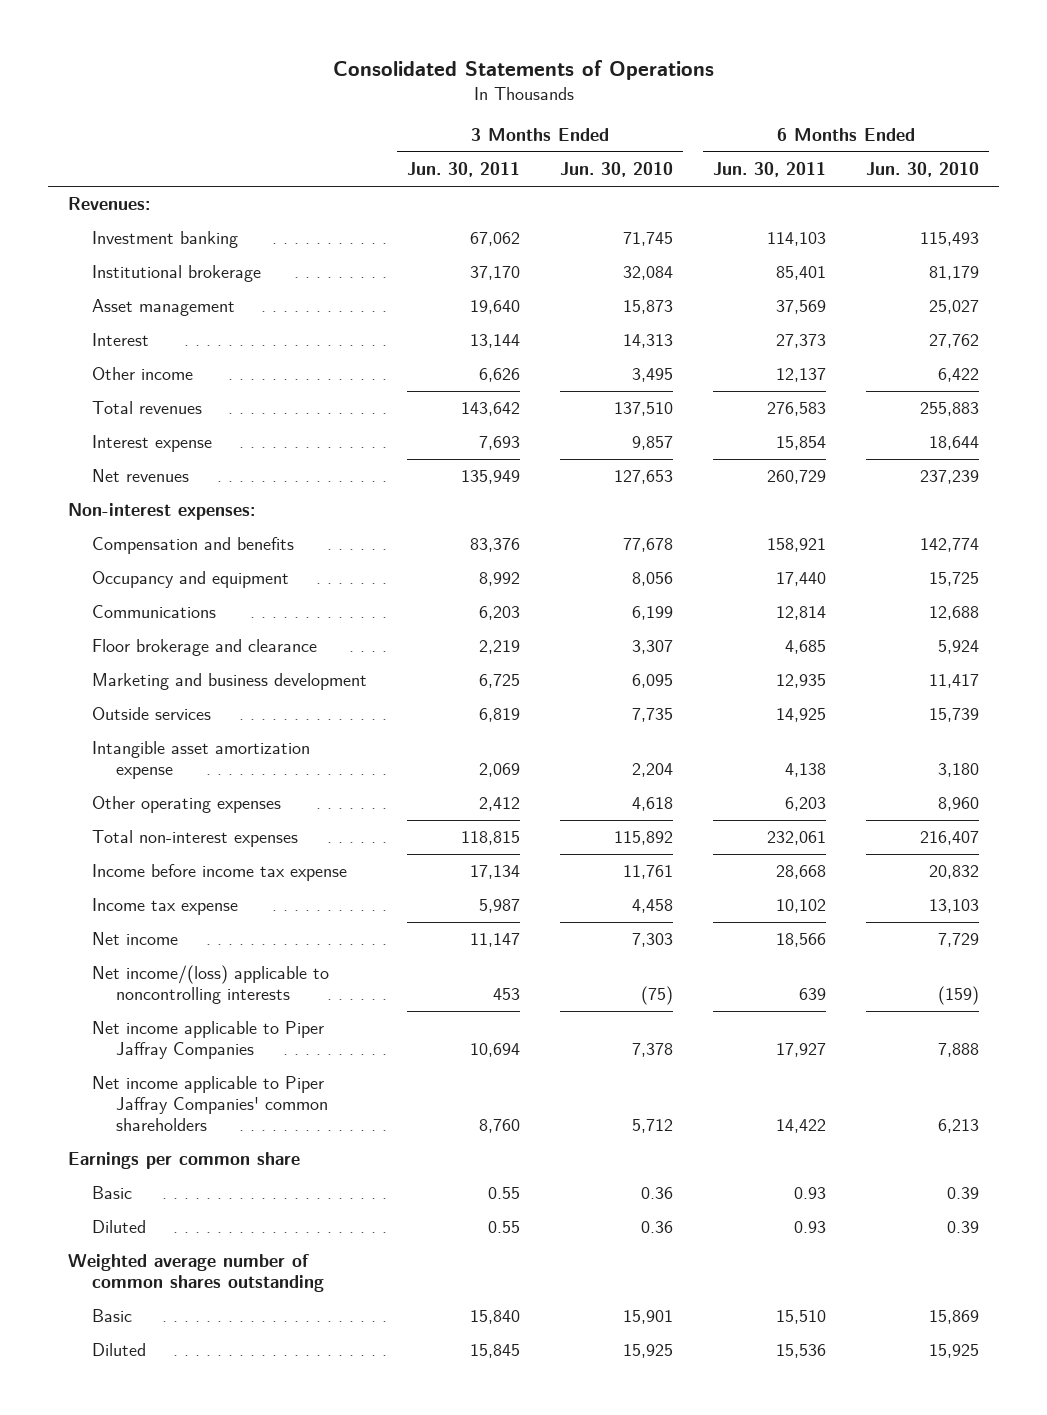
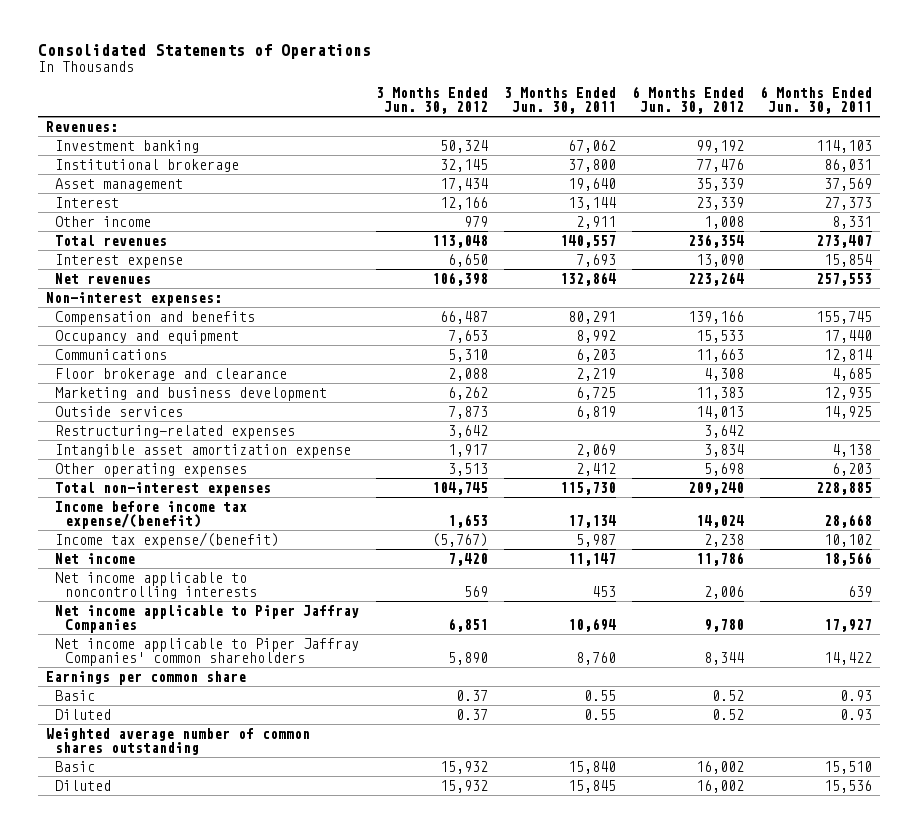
- | 3 Months Ended Jun. 30, 2011 | 3 Months Ended Jun. 30, 2010 | 6 Months Ended Jun. 30, 2011 | 6 Months Ended Jun. 30, 2010
+ | 3 Months Ended Jun. 30, 2012 | 3 Months Ended Jun. 30, 2011 | 6 Months Ended Jun. 30, 2012 | 6 Months Ended Jun. 30, 2011
- Institutional brokerage | 37,170 | 32,084 | 85,401 | 81,179
+ Institutional brokerage | 32,145 | 37,800 | 77,476 | 86,031
- Other income | 6,626 | 3,495 | 12,137 | 6,422
- Total revenues | 143,642 | 137,510 | 276,583 | 255,883
+ Other income | 979 | 2,911 | 1,008 | 8,331
+ Total revenues | 113,048 | 140,557 | 236,354 | 273,407
- Net revenues | 135,949 | 127,653 | 260,729 | 237,239
+ Net revenues | 106,398 | 132,864 | 223,264 | 257,553
- Compensation and benefits | 83,376 | 77,678 | 158,921 | 142,774
+ Compensation and benefits | 66,487 | 80,291 | 139,166 | 155,745
+ Restructuring-related expenses | 3,642 | | 3,642 |
- Total non-interest expenses | 118,815 | 115,892 | 232,061 | 216,407
- Income before income tax expense | 17,134 | 11,761 | 28,668 | 20,832
- Income tax expense | 5,987 | 4,458 | 10,102 | 13,103
+ Total non-interest expenses | 104,745 | 115,730 | 209,240 | 228,885
+ Income before income tax expense/(benefit) | 1,653 | 17,134 | 14,024 | 28,668
+ Income tax expense/(benefit) | (5,767) | 5,987 | 2,238 | 10,102
- Net income/(loss) applicable to noncontrolling interests | 453 | (75) | 639 | (159)
+ Net income applicable to noncontrolling interests | 569 | 453 | 2,006 | 639

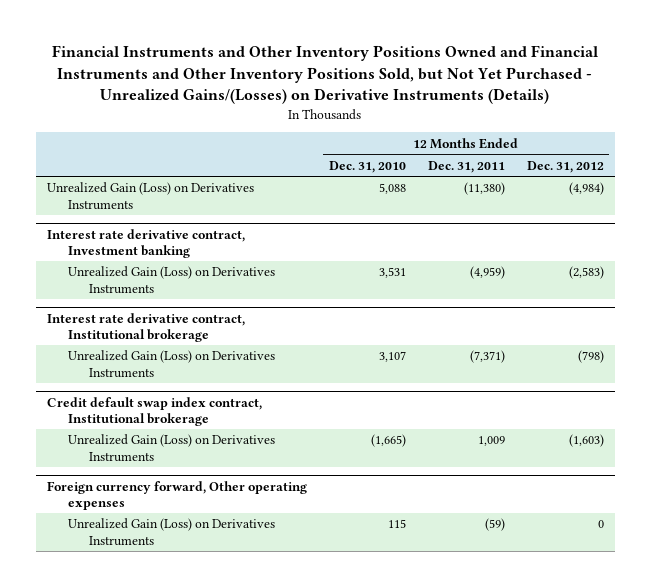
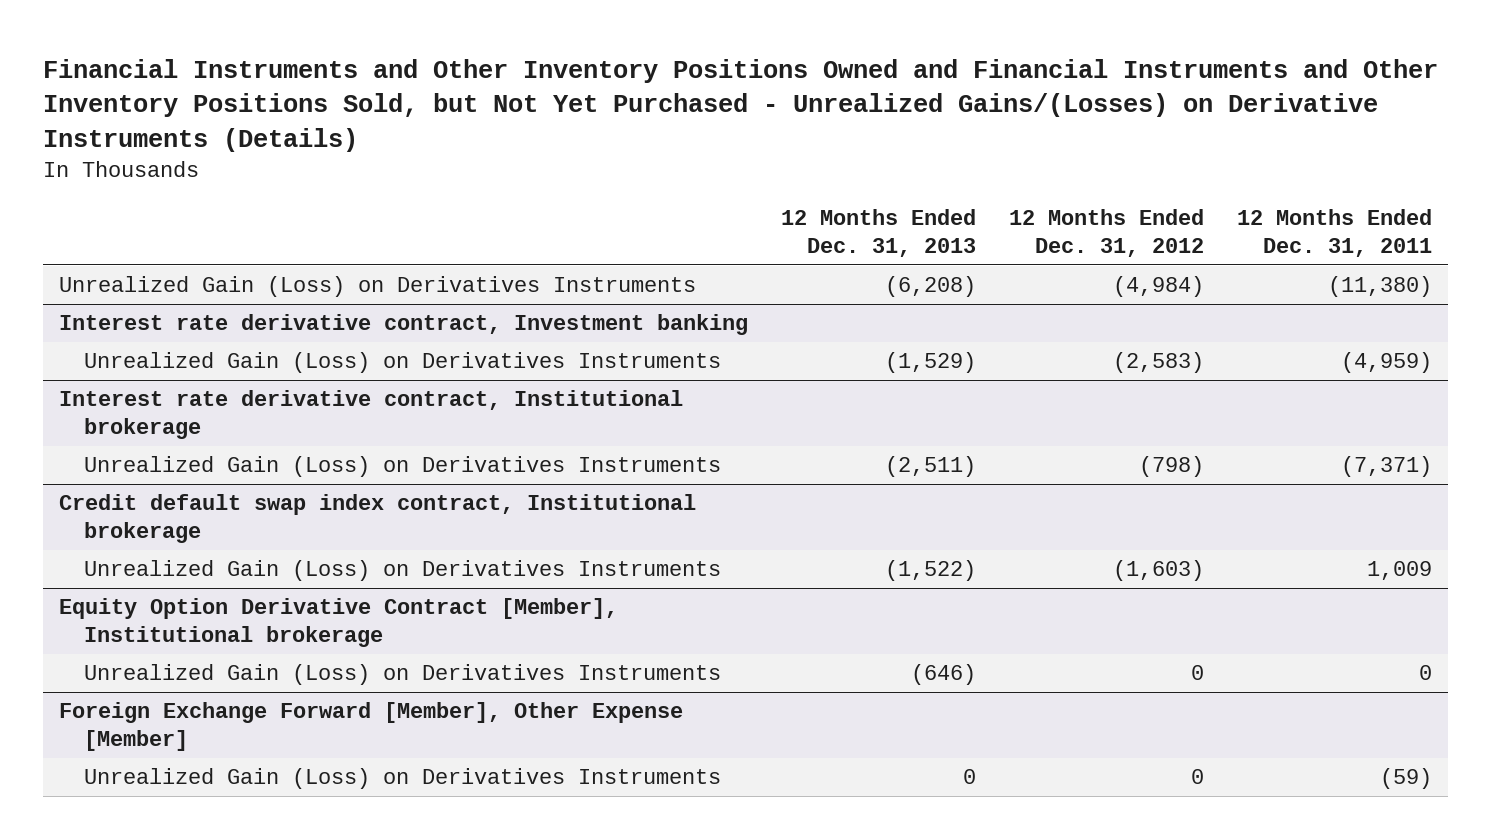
- | 12 Months Ended Dec. 31, 2010 | 12 Months Ended Dec. 31, 2011 | 12 Months Ended Dec. 31, 2012
+ | 12 Months Ended Dec. 31, 2013 | 12 Months Ended Dec. 31, 2012 | 12 Months Ended Dec. 31, 2011
- Foreign currency forward, Other operating expenses
+ Equity Option Derivative Contract [Member], Institutional brokerage
+ Unrealized Gain (Loss) on Derivatives Instruments | (646) | 0 | 0
+ Foreign Exchange Forward [Member], Other Expense [Member]

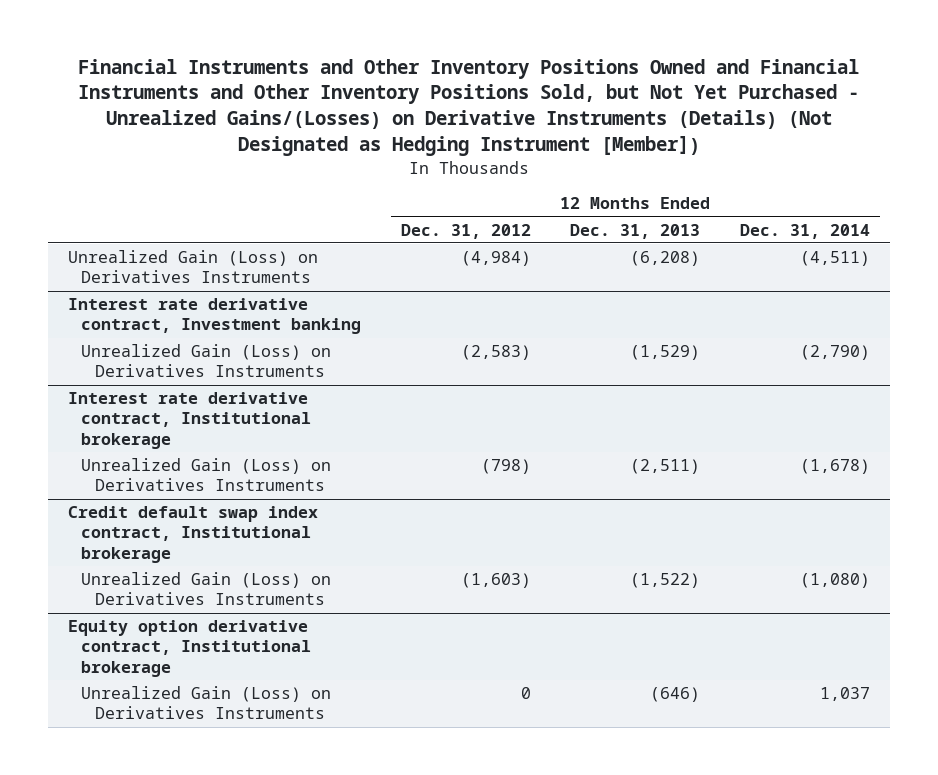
- Financial Instruments and Other Inventory Positions Owned and Financial Instruments and Other Inventory Positions Sold, but Not Yet Purchased - Unrealized Gains/(Losses) on Derivative Instruments (Details)
+ Financial Instruments and Other Inventory Positions Owned and Financial Instruments and Other Inventory Positions Sold, but Not Yet Purchased - Unrealized Gains/(Losses) on Derivative Instruments (Details) (Not Designated as Hedging Instrument [Member])
- | 12 Months Ended Dec. 31, 2013 | 12 Months Ended Dec. 31, 2012 | 12 Months Ended Dec. 31, 2011
+ | 12 Months Ended Dec. 31, 2012 | 12 Months Ended Dec. 31, 2013 | 12 Months Ended Dec. 31, 2014
- Equity Option Derivative Contract [Member], Institutional brokerage
+ Equity option derivative contract, Institutional brokerage
- Foreign Exchange Forward [Member], Other Expense [Member]
- Unrealized Gain (Loss) on Derivatives Instruments | 0 | 0 | (59)

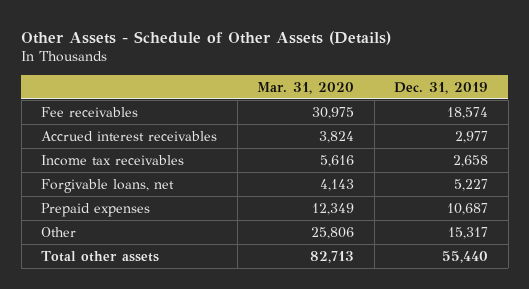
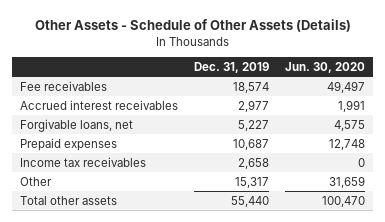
- | Mar. 31, 2020 | Dec. 31, 2019
+ | Dec. 31, 2019 | Jun. 30, 2020
moved down: Income tax receivables | 2,658 | 0

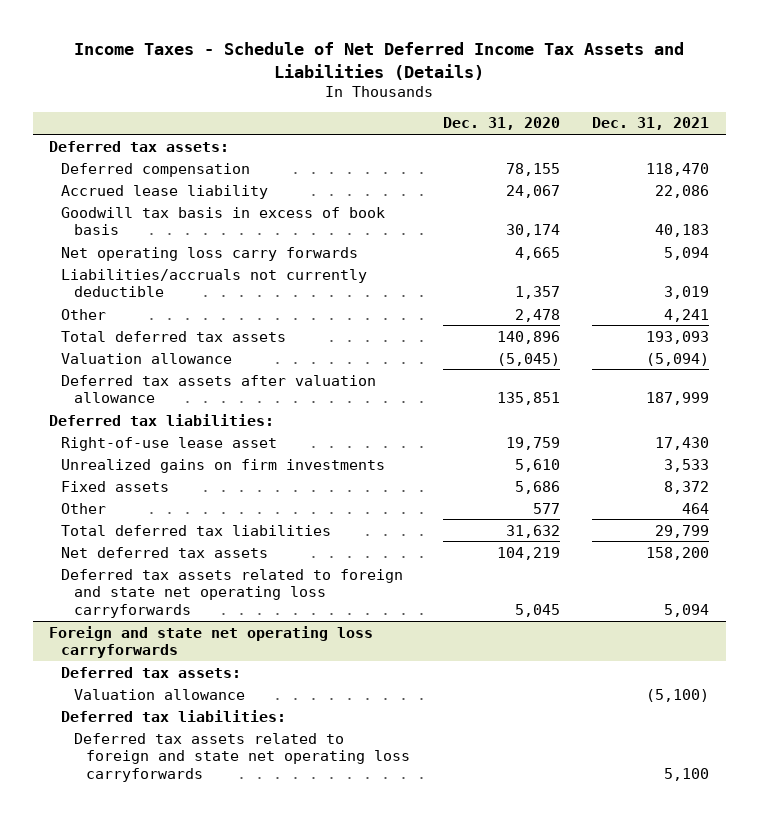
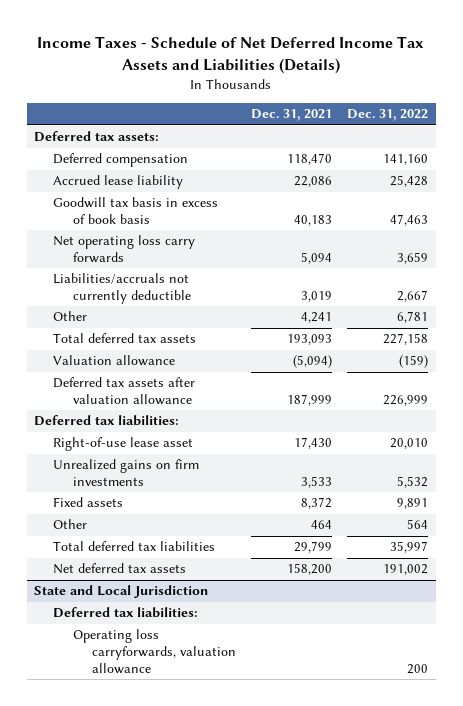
- | Dec. 31, 2020 | Dec. 31, 2021
+ | Dec. 31, 2021 | Dec. 31, 2022
- Deferred tax assets related to foreign and state net operating loss carryforwards | 5,045 | 5,094
- Foreign and state net operating loss carryforwards
- Deferred tax assets:
- Valuation allowance | | (5,100)
+ State and Local Jurisdiction
- Deferred tax assets related to foreign and state net operating loss carryforwards | | 5,100
+ Operating loss carryforwards, valuation allowance | | 200

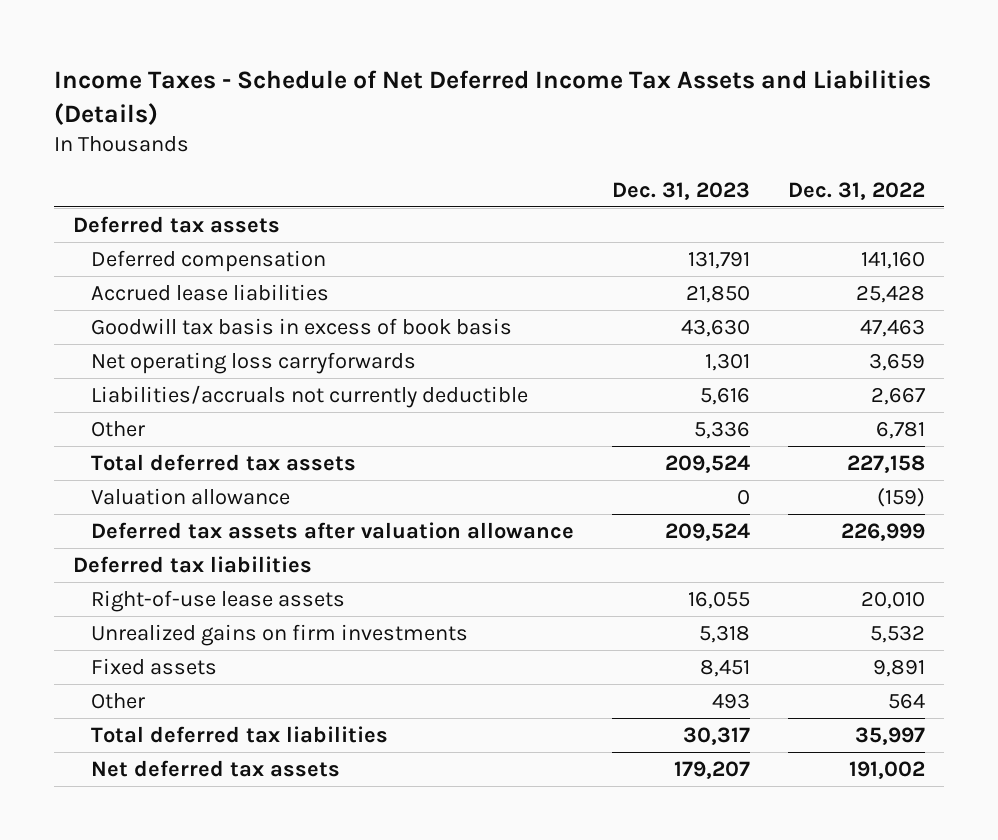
- | Dec. 31, 2021 | Dec. 31, 2022
+ | Dec. 31, 2023 | Dec. 31, 2022
- Deferred tax assets:
+ Deferred tax assets
- Accrued lease liability | 22,086 | 25,428
+ Accrued lease liabilities | 21,850 | 25,428
- Net operating loss carry forwards | 5,094 | 3,659
+ Net operating loss carryforwards | 1,301 | 3,659
- Deferred tax liabilities:
- Right-of-use lease asset | 17,430 | 20,010
+ Deferred tax liabilities
+ Right-of-use lease assets | 16,055 | 20,010
- State and Local Jurisdiction
- Deferred tax liabilities:
- Operating loss carryforwards, valuation allowance | | 200

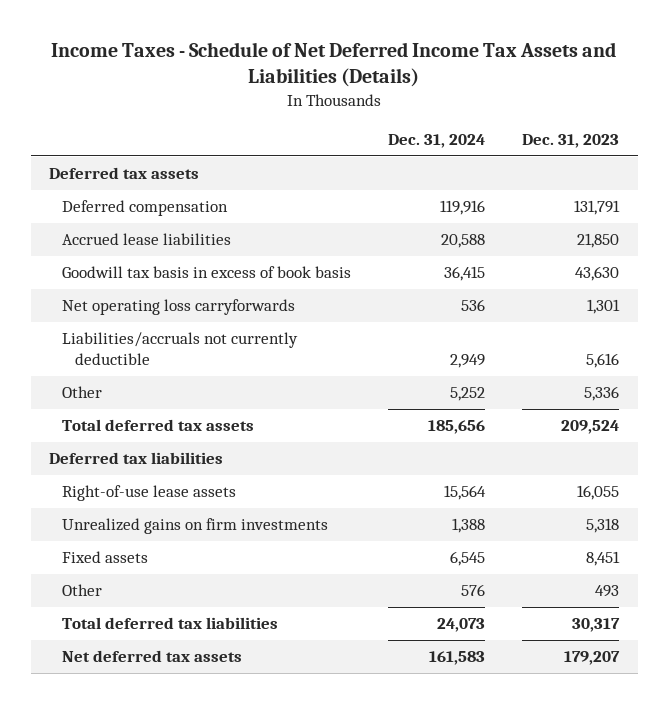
- | Dec. 31, 2023 | Dec. 31, 2022
+ | Dec. 31, 2024 | Dec. 31, 2023
- Valuation allowance | 0 | (159)
- Deferred tax assets after valuation allowance | 209,524 | 226,999

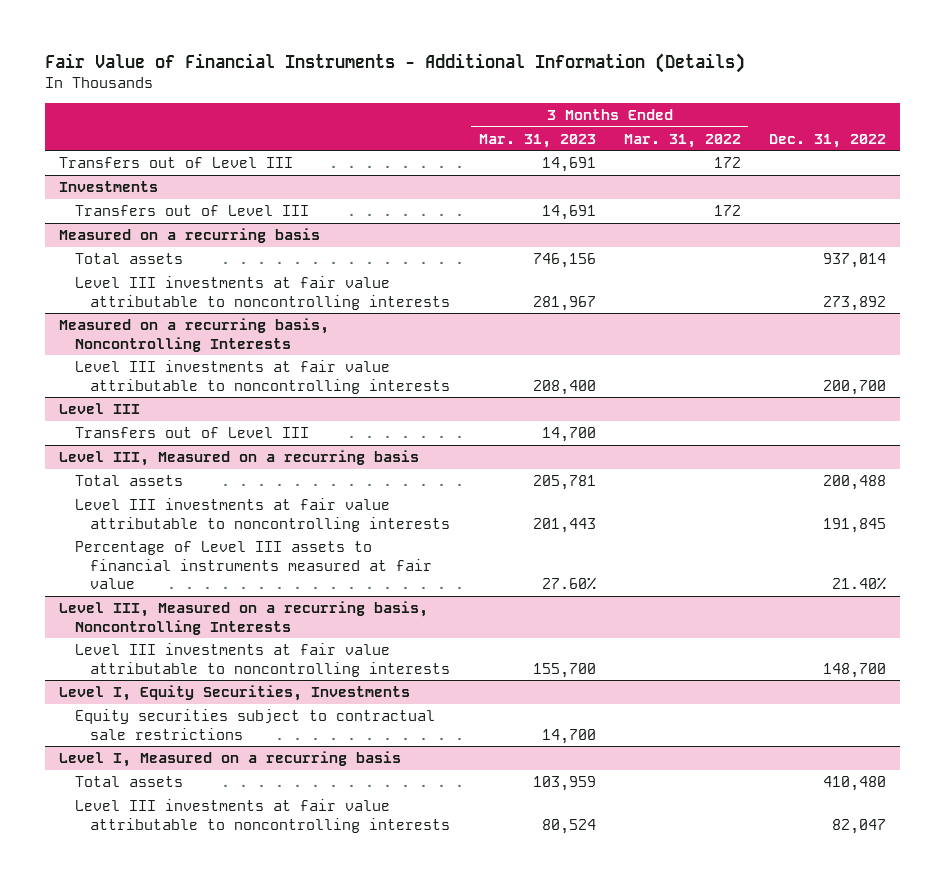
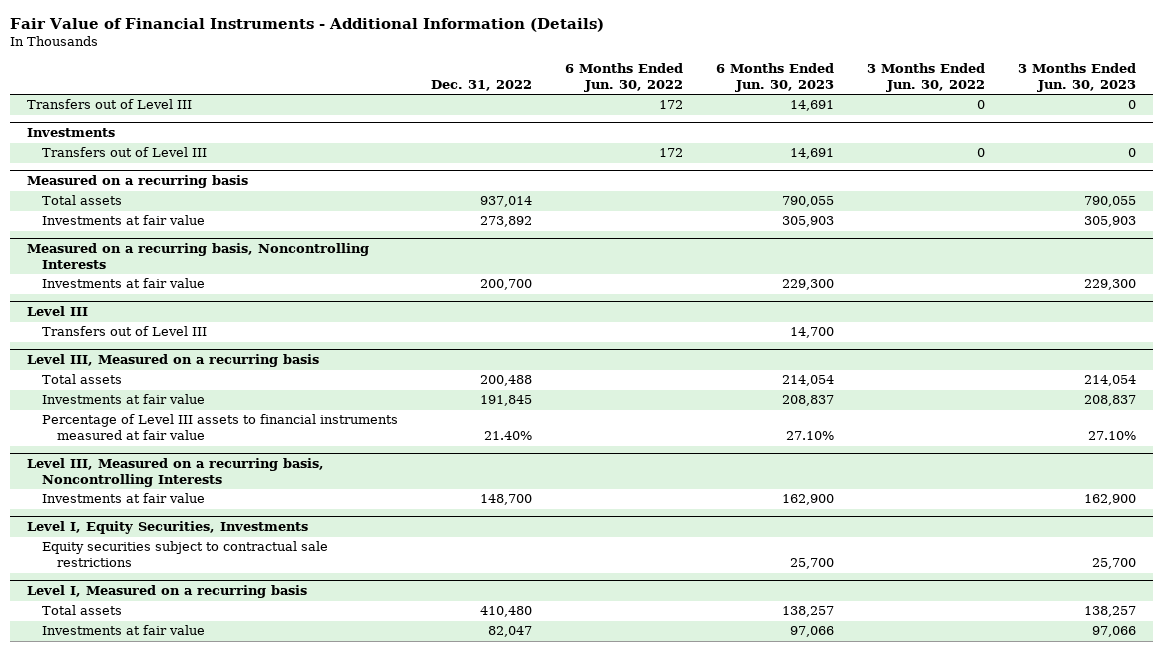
- | 3 Months Ended Mar. 31, 2023 | 3 Months Ended Mar. 31, 2022 | Dec. 31, 2022
+ | Dec. 31, 2022 | 6 Months Ended Jun. 30, 2022 | 6 Months Ended Jun. 30, 2023 | 3 Months Ended Jun. 30, 2022 | 3 Months Ended Jun. 30, 2023
@ Measured on a recurring basis
- Level III investments at fair value attributable to noncontrolling interests | 281,967 | | 273,892
+ Investments at fair value | 273,892 | | 305,903 | | 305,903
@ Measured on a recurring basis, Noncontrolling Interests
- Level III investments at fair value attributable to noncontrolling interests | 208,400 | | 200,700
+ Investments at fair value | 200,700 | | 229,300 | | 229,300
@ Level III, Measured on a recurring basis
- Level III investments at fair value attributable to noncontrolling interests | 201,443 | | 191,845
+ Investments at fair value | 191,845 | | 208,837 | | 208,837
@ Level III, Measured on a recurring basis, Noncontrolling Interests
- Level III investments at fair value attributable to noncontrolling interests | 155,700 | | 148,700
+ Investments at fair value | 148,700 | | 162,900 | | 162,900
@ Level I, Measured on a recurring basis
- Level III investments at fair value attributable to noncontrolling interests | 80,524 | | 82,047
+ Investments at fair value | 82,047 | | 97,066 | | 97,066

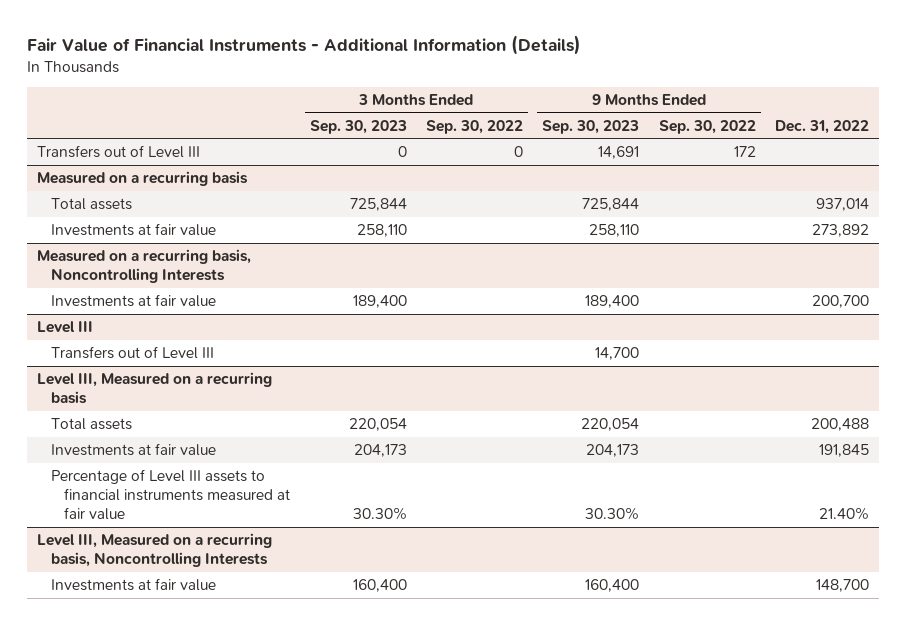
- | Dec. 31, 2022 | 6 Months Ended Jun. 30, 2022 | 6 Months Ended Jun. 30, 2023 | 3 Months Ended Jun. 30, 2022 | 3 Months Ended Jun. 30, 2023
+ | 3 Months Ended Sep. 30, 2023 | 3 Months Ended Sep. 30, 2022 | 9 Months Ended Sep. 30, 2023 | 9 Months Ended Sep. 30, 2022 | Dec. 31, 2022
- Investments
- Transfers out of Level III | | 172 | 14,691 | 0 | 0
- Level I, Equity Securities, Investments
- Equity securities subject to contractual sale restrictions | | | 25,700 | | 25,700
- Level I, Measured on a recurring basis
- Total assets | 410,480 | | 138,257 | | 138,257
- Investments at fair value | 82,047 | | 97,066 | | 97,066

